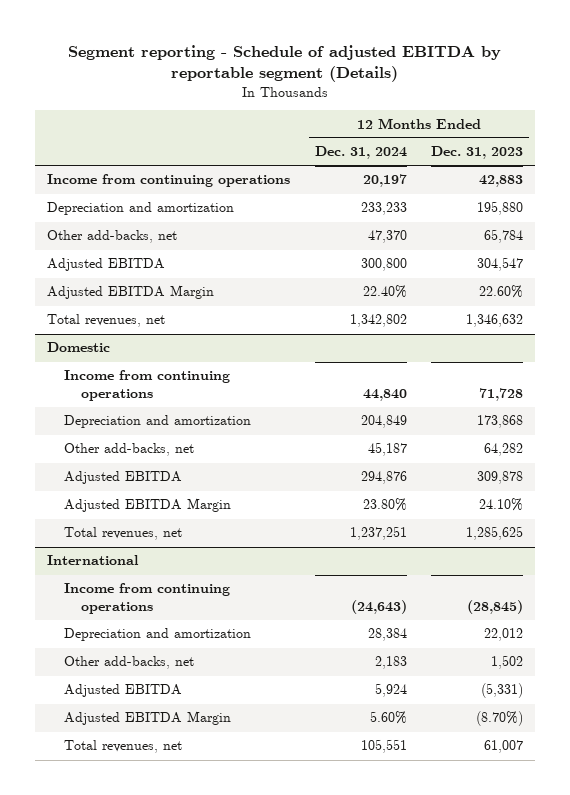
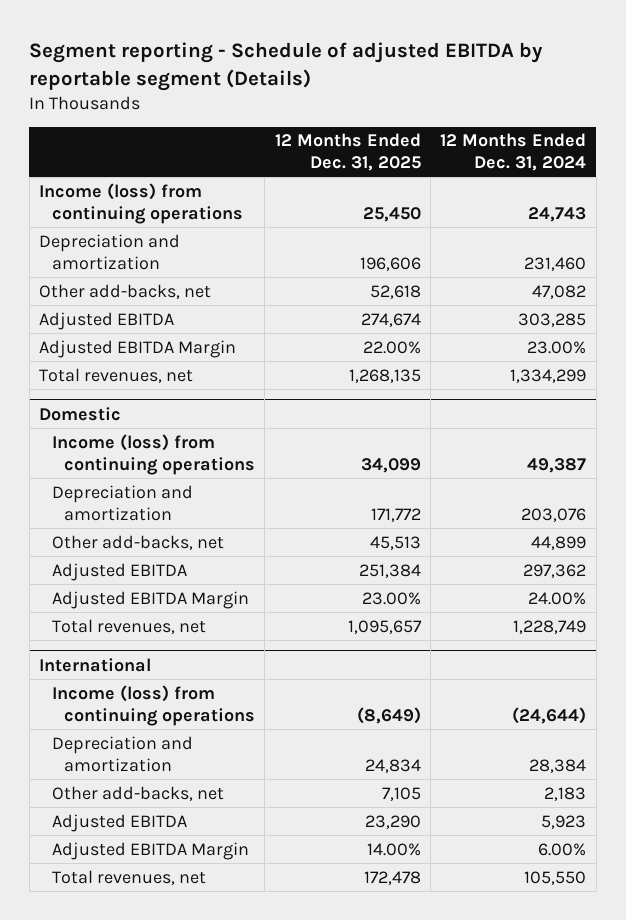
- | 12 Months Ended Dec. 31, 2024 | 12 Months Ended Dec. 31, 2023
+ | 12 Months Ended Dec. 31, 2025 | 12 Months Ended Dec. 31, 2024
- Income from continuing operations | 20,197 | 42,883
- Depreciation and amortization | 233,233 | 195,880
- Other add-backs, net | 47,370 | 65,784
- Adjusted EBITDA | 300,800 | 304,547
- Adjusted EBITDA Margin | 22.40% | 22.60%
- Total revenues, net | 1,342,802 | 1,346,632
+ Income (loss) from continuing operations | 25,450 | 24,743
+ Depreciation and amortization | 196,606 | 231,460
+ Other add-backs, net | 52,618 | 47,082
+ Adjusted EBITDA | 274,674 | 303,285
+ Adjusted EBITDA Margin | 22.00% | 23.00%
+ Total revenues, net | 1,268,135 | 1,334,299
@ Domestic
- Income from continuing operations | 44,840 | 71,728
- Depreciation and amortization | 204,849 | 173,868
- Other add-backs, net | 45,187 | 64,282
- Adjusted EBITDA | 294,876 | 309,878
- Adjusted EBITDA Margin | 23.80% | 24.10%
- Total revenues, net | 1,237,251 | 1,285,625
+ Income (loss) from continuing operations | 34,099 | 49,387
+ Depreciation and amortization | 171,772 | 203,076
+ Other add-backs, net | 45,513 | 44,899
+ Adjusted EBITDA | 251,384 | 297,362
+ Adjusted EBITDA Margin | 23.00% | 24.00%
+ Total revenues, net | 1,095,657 | 1,228,749
@ International
- Income from continuing operations | (24,643) | (28,845)
+ Income (loss) from continuing operations | (8,649) | (24,644)
- Adjusted EBITDA | 5,924 | (5,331)
- Adjusted EBITDA Margin | 5.60% | (8.70%)
- Total revenues, net | 105,551 | 61,007
+ Adjusted EBITDA | 23,290 | 5,923
+ Adjusted EBITDA Margin | 14.00% | 6.00%
+ Total revenues, net | 172,478 | 105,550

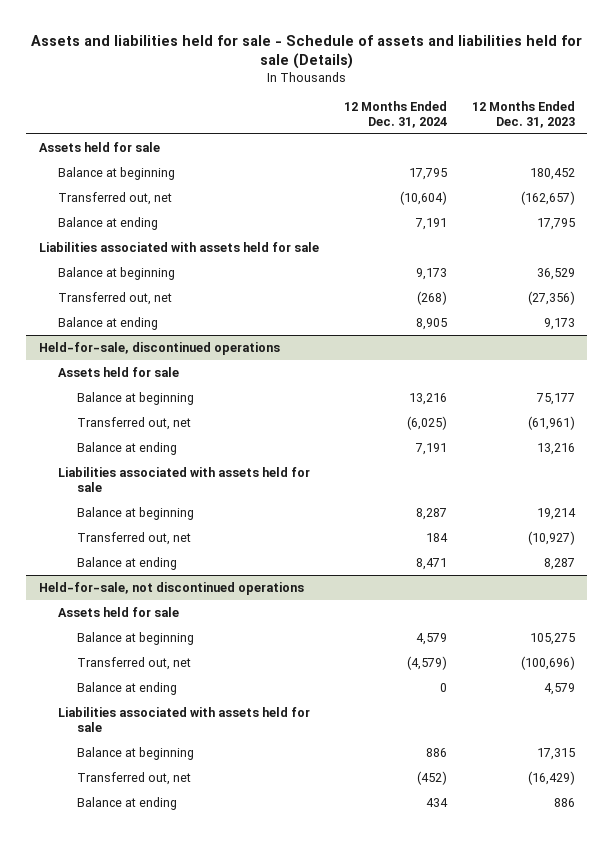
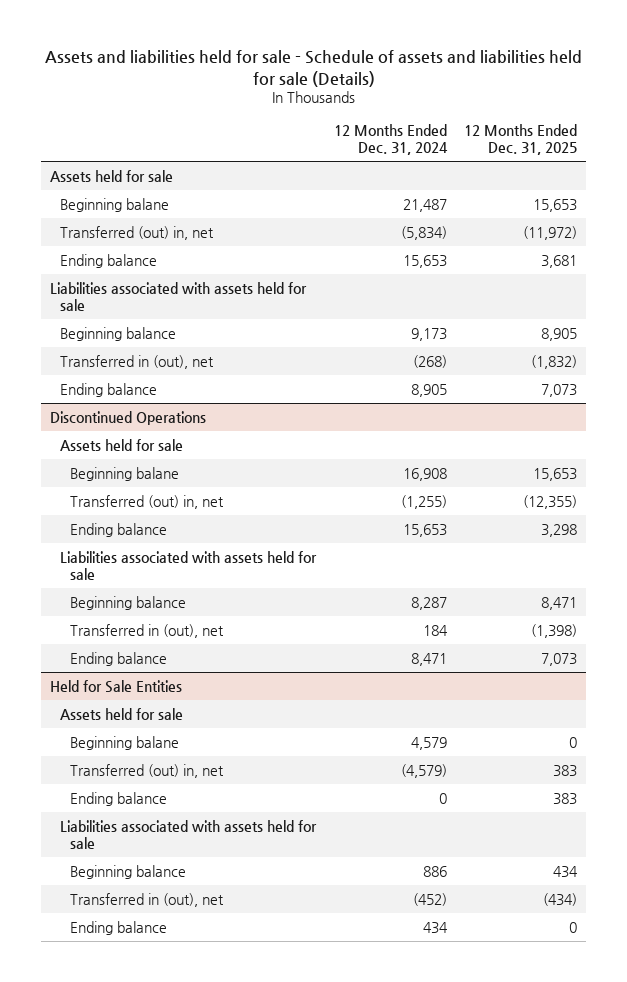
- | 12 Months Ended Dec. 31, 2024 | 12 Months Ended Dec. 31, 2023
+ | 12 Months Ended Dec. 31, 2024 | 12 Months Ended Dec. 31, 2025
- Balance at beginning | 17,795 | 180,452
- Transferred out, net | (10,604) | (162,657)
- Balance at ending | 7,191 | 17,795
+ Beginning balane | 21,487 | 15,653
+ Transferred (out) in, net | (5,834) | (11,972)
+ Ending balance | 15,653 | 3,681
- Balance at beginning | 9,173 | 36,529
- Transferred out, net | (268) | (27,356)
- Balance at ending | 8,905 | 9,173
- Held-for-sale, discontinued operations
+ Beginning balance | 9,173 | 8,905
+ Transferred in (out), net | (268) | (1,832)
+ Ending balance | 8,905 | 7,073
+ Discontinued Operations
- Balance at beginning | 13,216 | 75,177
- Transferred out, net | (6,025) | (61,961)
- Balance at ending | 7,191 | 13,216
+ Beginning balane | 16,908 | 15,653
+ Transferred (out) in, net | (1,255) | (12,355)
+ Ending balance | 15,653 | 3,298
- Balance at beginning | 8,287 | 19,214
- Transferred out, net | 184 | (10,927)
- Balance at ending | 8,471 | 8,287
- Held-for-sale, not discontinued operations
+ Beginning balance | 8,287 | 8,471
+ Transferred in (out), net | 184 | (1,398)
+ Ending balance | 8,471 | 7,073
+ Held for Sale Entities
- Balance at beginning | 4,579 | 105,275
- Transferred out, net | (4,579) | (100,696)
- Balance at ending | 0 | 4,579
+ Beginning balane | 4,579 | 0
+ Transferred (out) in, net | (4,579) | 383
+ Ending balance | 0 | 383
- Balance at beginning | 886 | 17,315
- Transferred out, net | (452) | (16,429)
- Balance at ending | 434 | 886
+ Beginning balance | 886 | 434
+ Transferred in (out), net | (452) | (434)
+ Ending balance | 434 | 0

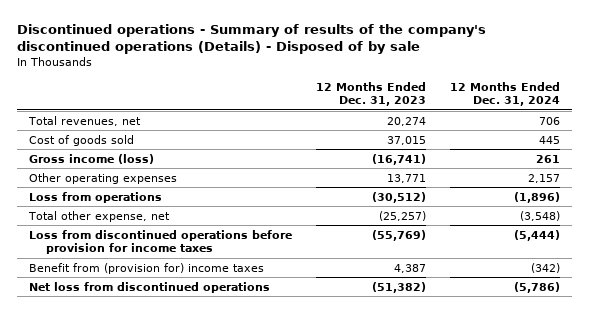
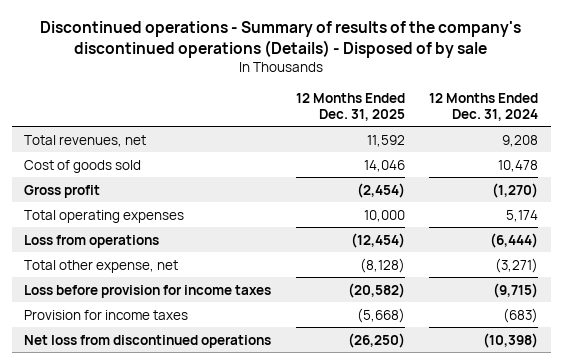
- | 12 Months Ended Dec. 31, 2023 | 12 Months Ended Dec. 31, 2024
+ | 12 Months Ended Dec. 31, 2025 | 12 Months Ended Dec. 31, 2024
- Total revenues, net | 20,274 | 706
- Cost of goods sold | 37,015 | 445
- Gross income (loss) | (16,741) | 261
- Other operating expenses | 13,771 | 2,157
- Loss from operations | (30,512) | (1,896)
- Total other expense, net | (25,257) | (3,548)
- Loss from discontinued operations before provision for income taxes | (55,769) | (5,444)
- Benefit from (provision for) income taxes | 4,387 | (342)
- Net loss from discontinued operations | (51,382) | (5,786)
+ Total revenues, net | 11,592 | 9,208
+ Cost of goods sold | 14,046 | 10,478
+ Gross profit | (2,454) | (1,270)
+ Total operating expenses | 10,000 | 5,174
+ Loss from operations | (12,454) | (6,444)
+ Total other expense, net | (8,128) | (3,271)
+ Loss before provision for income taxes | (20,582) | (9,715)
+ Provision for income taxes | (5,668) | (683)
+ Net loss from discontinued operations | (26,250) | (10,398)

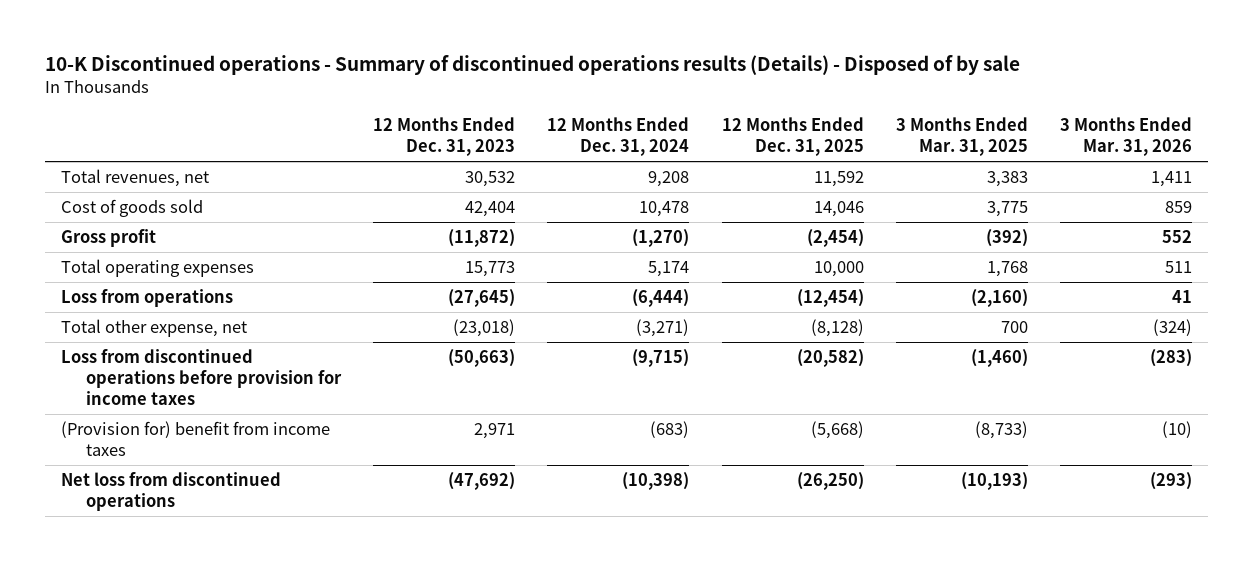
- Discontinued operations - Summary of results of the company's discontinued operations (Details) - Disposed of by sale
+ 10-K Discontinued operations - Summary of discontinued operations results (Details) - Disposed of by sale
- | 12 Months Ended Dec. 31, 2025 | 12 Months Ended Dec. 31, 2024
+ | 12 Months Ended Dec. 31, 2023 | 12 Months Ended Dec. 31, 2024 | 12 Months Ended Dec. 31, 2025 | 3 Months Ended Mar. 31, 2025 | 3 Months Ended Mar. 31, 2026
- Loss before provision for income taxes | (20,582) | (9,715)
- Provision for income taxes | (5,668) | (683)
+ Loss from discontinued operations before provision for income taxes | (50,663) | (9,715) | (20,582) | (1,460) | (283)
+ (Provision for) benefit from income taxes | 2,971 | (683) | (5,668) | (8,733) | (10)

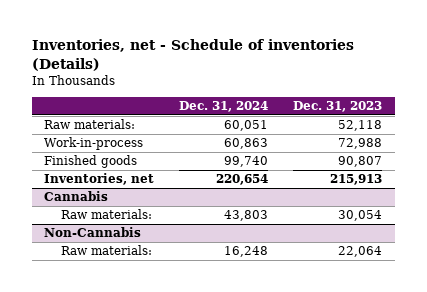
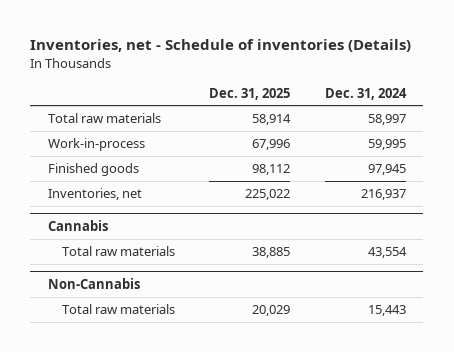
- | Dec. 31, 2024 | Dec. 31, 2023
+ | Dec. 31, 2025 | Dec. 31, 2024
- Raw materials: | 60,051 | 52,118
- Work-in-process | 60,863 | 72,988
- Finished goods | 99,740 | 90,807
- Inventories, net | 220,654 | 215,913
+ Total raw materials | 58,914 | 58,997
+ Work-in-process | 67,996 | 59,995
+ Finished goods | 98,112 | 97,945
+ Inventories, net | 225,022 | 216,937
@ Cannabis
- Raw materials: | 43,803 | 30,054
+ Total raw materials | 38,885 | 43,554
@ Non-Cannabis
- Raw materials: | 16,248 | 22,064
+ Total raw materials | 20,029 | 15,443

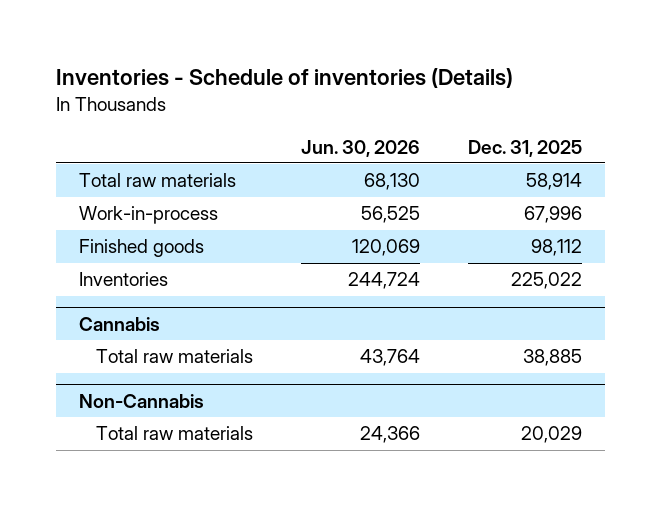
- Inventories, net - Schedule of inventories (Details)
+ Inventories - Schedule of inventories (Details)
- | Dec. 31, 2025 | Dec. 31, 2024
+ | Jun. 30, 2026 | Dec. 31, 2025
- Inventories, net | 225,022 | 216,937
+ Inventories | 244,724 | 225,022

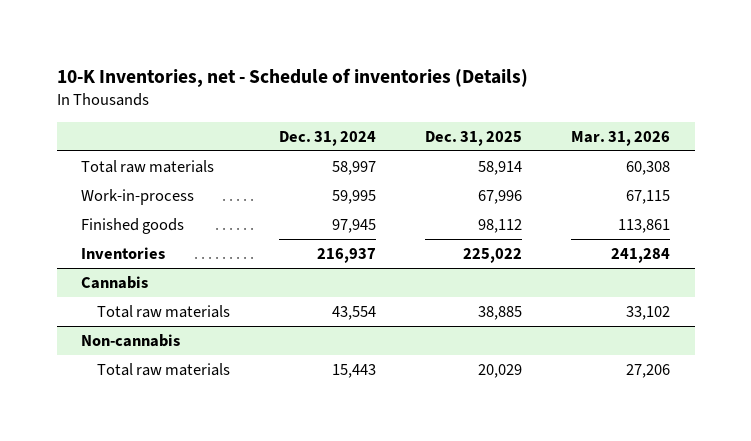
- Inventories - Schedule of inventories (Details)
+ 10-K Inventories, net - Schedule of inventories (Details)
- | Jun. 30, 2026 | Dec. 31, 2025
+ | Dec. 31, 2024 | Dec. 31, 2025 | Mar. 31, 2026
- Non-Cannabis
+ Non-cannabis

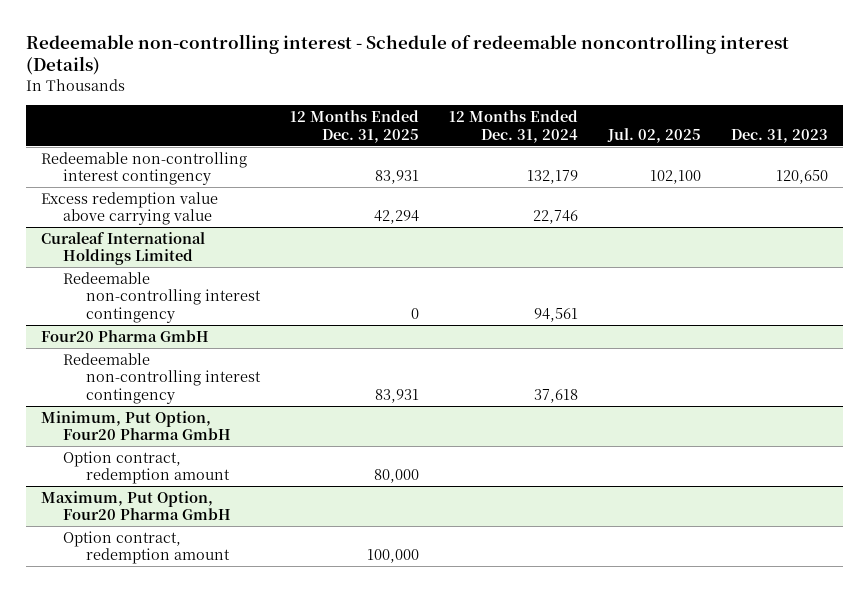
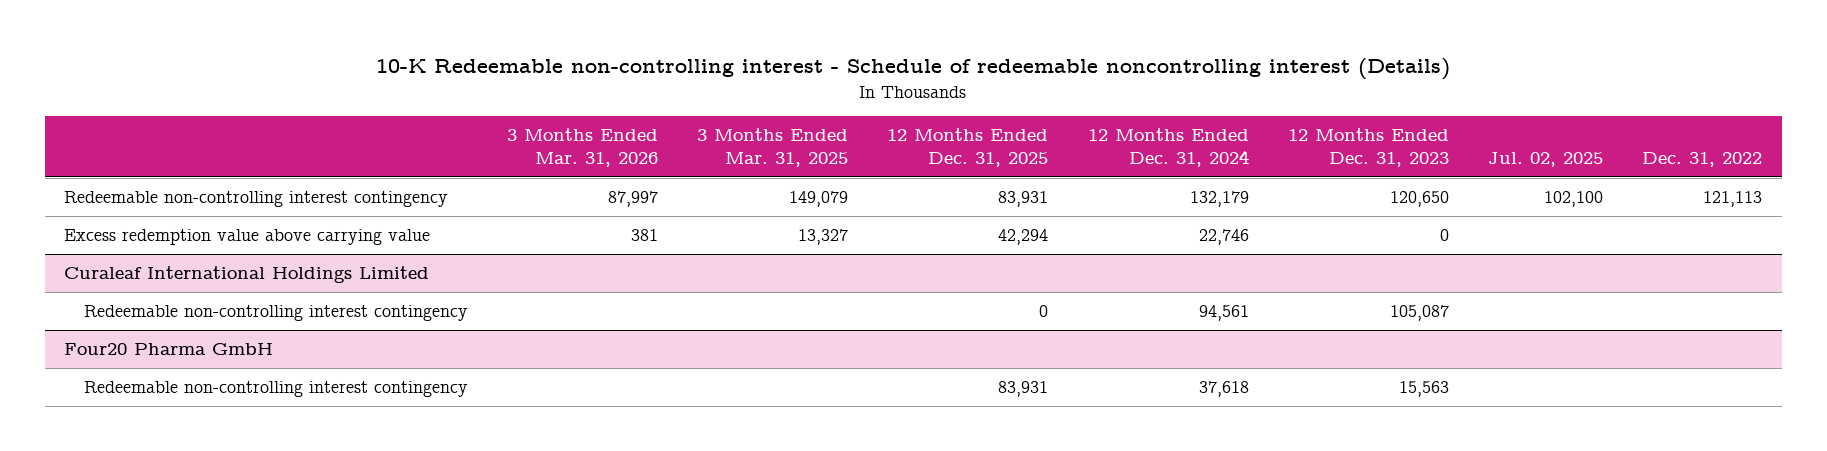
- Redeemable non-controlling interest - Schedule of redeemable noncontrolling interest (Details)
+ 10-K Redeemable non-controlling interest - Schedule of redeemable noncontrolling interest (Details)
- | 12 Months Ended Dec. 31, 2025 | 12 Months Ended Dec. 31, 2024 | Jul. 02, 2025 | Dec. 31, 2023
+ | 3 Months Ended Mar. 31, 2026 | 3 Months Ended Mar. 31, 2025 | 12 Months Ended Dec. 31, 2025 | 12 Months Ended Dec. 31, 2024 | 12 Months Ended Dec. 31, 2023 | Jul. 02, 2025 | Dec. 31, 2022
- Minimum, Put Option, Four20 Pharma GmbH
- Option contract, redemption amount | 80,000 | | |
- Maximum, Put Option, Four20 Pharma GmbH
- Option contract, redemption amount | 100,000 | | |

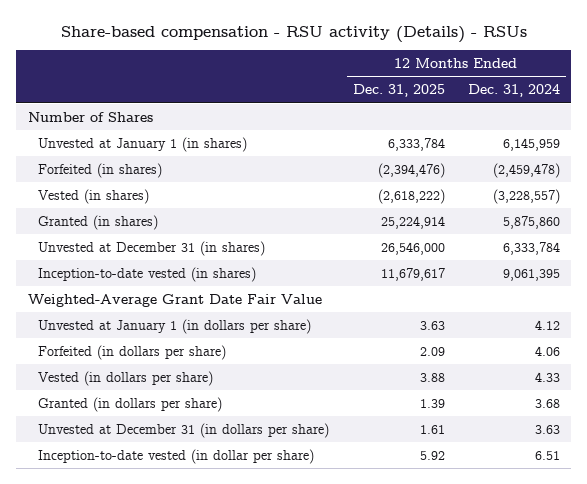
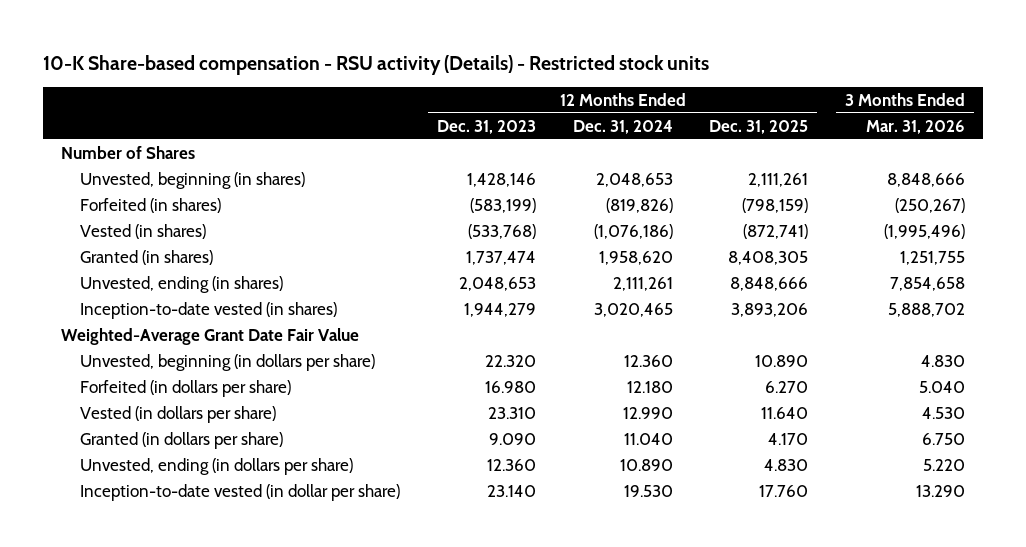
- Share-based compensation - RSU activity (Details) - RSUs
+ 10-K Share-based compensation - RSU activity (Details) - Restricted stock units
- | 12 Months Ended Dec. 31, 2025 | 12 Months Ended Dec. 31, 2024
+ | 12 Months Ended Dec. 31, 2023 | 12 Months Ended Dec. 31, 2024 | 12 Months Ended Dec. 31, 2025 | 3 Months Ended Mar. 31, 2026
- Unvested at January 1 (in shares) | 6,333,784 | 6,145,959
- Forfeited (in shares) | (2,394,476) | (2,459,478)
- Vested (in shares) | (2,618,222) | (3,228,557)
- Granted (in shares) | 25,224,914 | 5,875,860
- Unvested at December 31 (in shares) | 26,546,000 | 6,333,784
- Inception-to-date vested (in shares) | 11,679,617 | 9,061,395
+ Unvested, beginning (in shares) | 1,428,146 | 2,048,653 | 2,111,261 | 8,848,666
+ Forfeited (in shares) | (583,199) | (819,826) | (798,159) | (250,267)
+ Vested (in shares) | (533,768) | (1,076,186) | (872,741) | (1,995,496)
+ Granted (in shares) | 1,737,474 | 1,958,620 | 8,408,305 | 1,251,755
+ Unvested, ending (in shares) | 2,048,653 | 2,111,261 | 8,848,666 | 7,854,658
+ Inception-to-date vested (in shares) | 1,944,279 | 3,020,465 | 3,893,206 | 5,888,702
- Unvested at January 1 (in dollars per share) | 3.63 | 4.12
- Forfeited (in dollars per share) | 2.09 | 4.06
- Vested (in dollars per share) | 3.88 | 4.33
- Granted (in dollars per share) | 1.39 | 3.68
- Unvested at December 31 (in dollars per share) | 1.61 | 3.63
- Inception-to-date vested (in dollar per share) | 5.92 | 6.51
+ Unvested, beginning (in dollars per share) | 22.320 | 12.360 | 10.890 | 4.830
+ Forfeited (in dollars per share) | 16.980 | 12.180 | 6.270 | 5.040
+ Vested (in dollars per share) | 23.310 | 12.990 | 11.640 | 4.530
+ Granted (in dollars per share) | 9.090 | 11.040 | 4.170 | 6.750
+ Unvested, ending (in dollars per share) | 12.360 | 10.890 | 4.830 | 5.220
+ Inception-to-date vested (in dollar per share) | 23.140 | 19.530 | 17.760 | 13.290

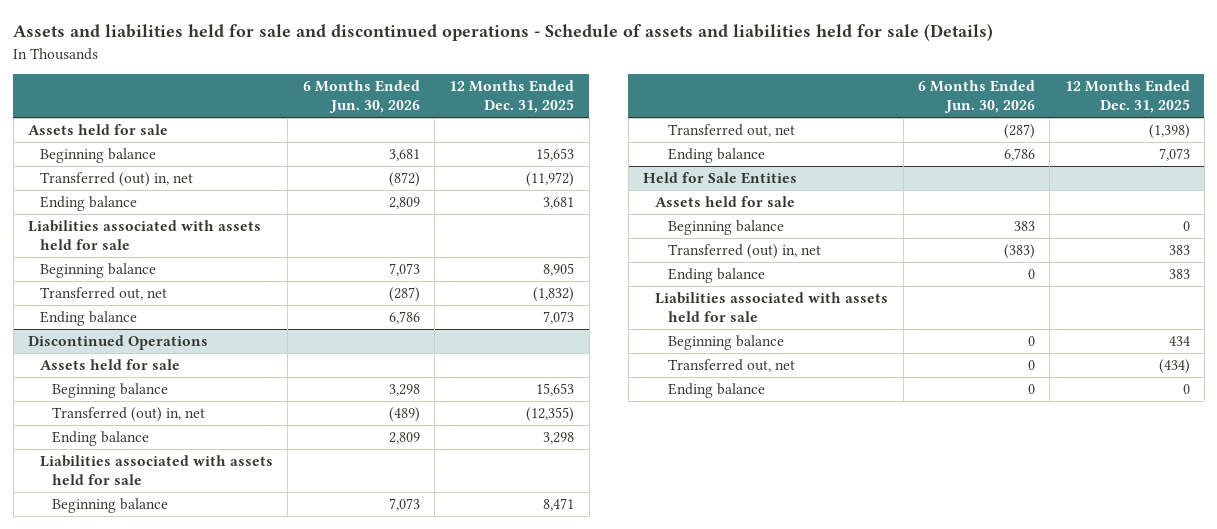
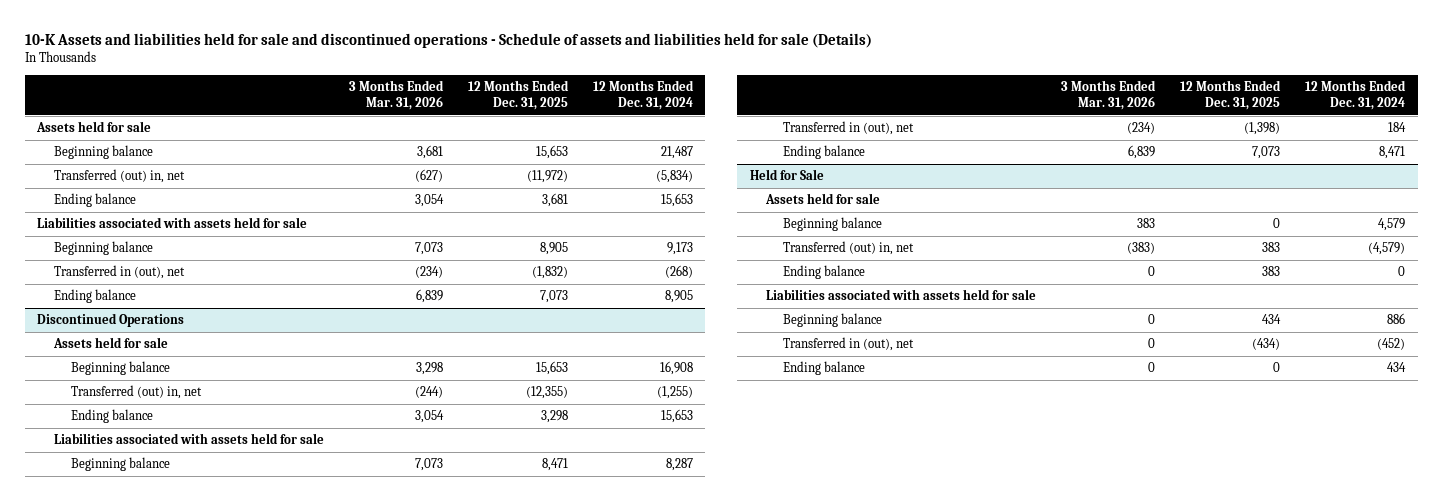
- Assets and liabilities held for sale and discontinued operations - Schedule of assets and liabilities held for sale (Details)
+ 10-K Assets and liabilities held for sale and discontinued operations - Schedule of assets and liabilities held for sale (Details)
- | 6 Months Ended Jun. 30, 2026 | 12 Months Ended Dec. 31, 2025
+ | 3 Months Ended Mar. 31, 2026 | 12 Months Ended Dec. 31, 2025 | 12 Months Ended Dec. 31, 2024
- Transferred out, net | (287) | (1,832)
+ Transferred in (out), net | (234) | (1,832) | (268)
@ Discontinued Operations
- Transferred out, net | (287) | (1,398)
+ Transferred in (out), net | (234) | (1,398) | 184
- Held for Sale Entities
+ Held for Sale
- Transferred out, net | 0 | (434)
+ Transferred in (out), net | 0 | (434) | (452)

